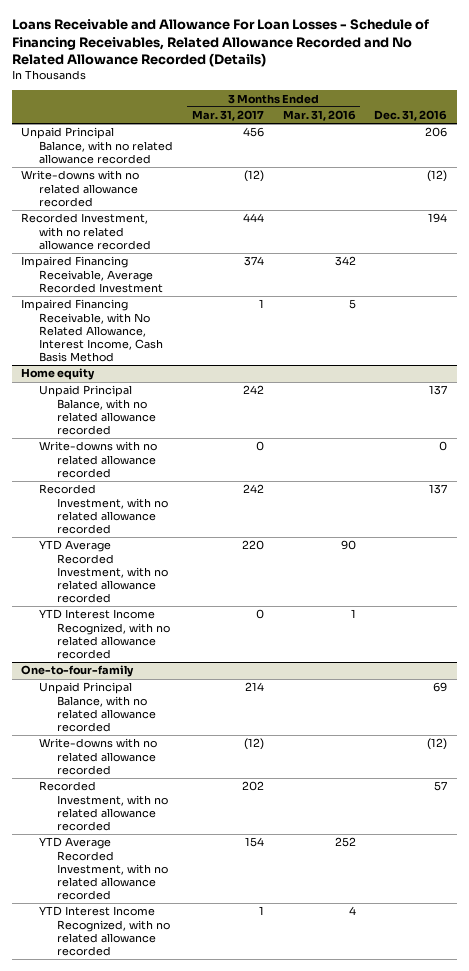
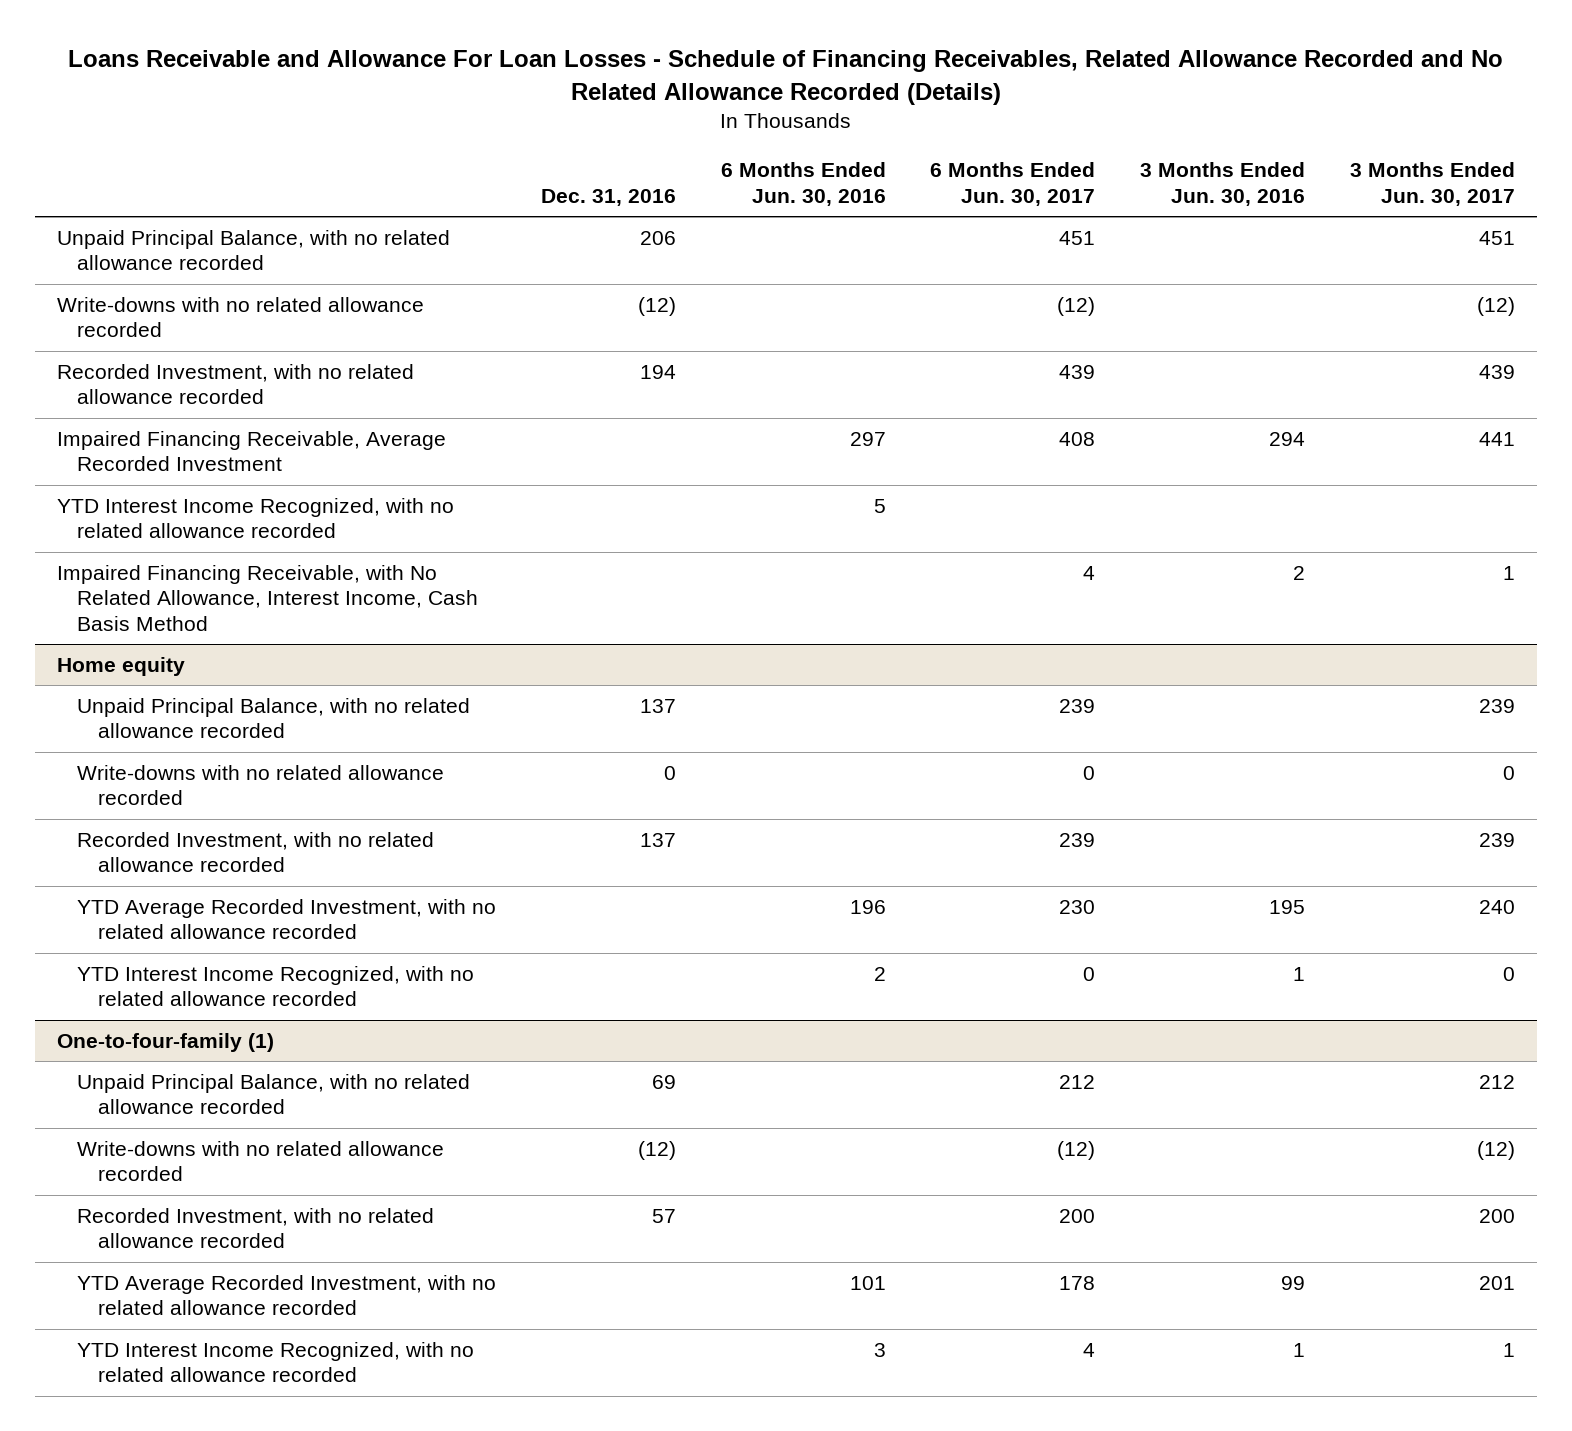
- | 3 Months Ended Mar. 31, 2017 | 3 Months Ended Mar. 31, 2016 | Dec. 31, 2016
+ | Dec. 31, 2016 | 6 Months Ended Jun. 30, 2016 | 6 Months Ended Jun. 30, 2017 | 3 Months Ended Jun. 30, 2016 | 3 Months Ended Jun. 30, 2017
+ YTD Interest Income Recognized, with no related allowance recorded | | 5 | | |
- One-to-four-family
+ One-to-four-family (1)

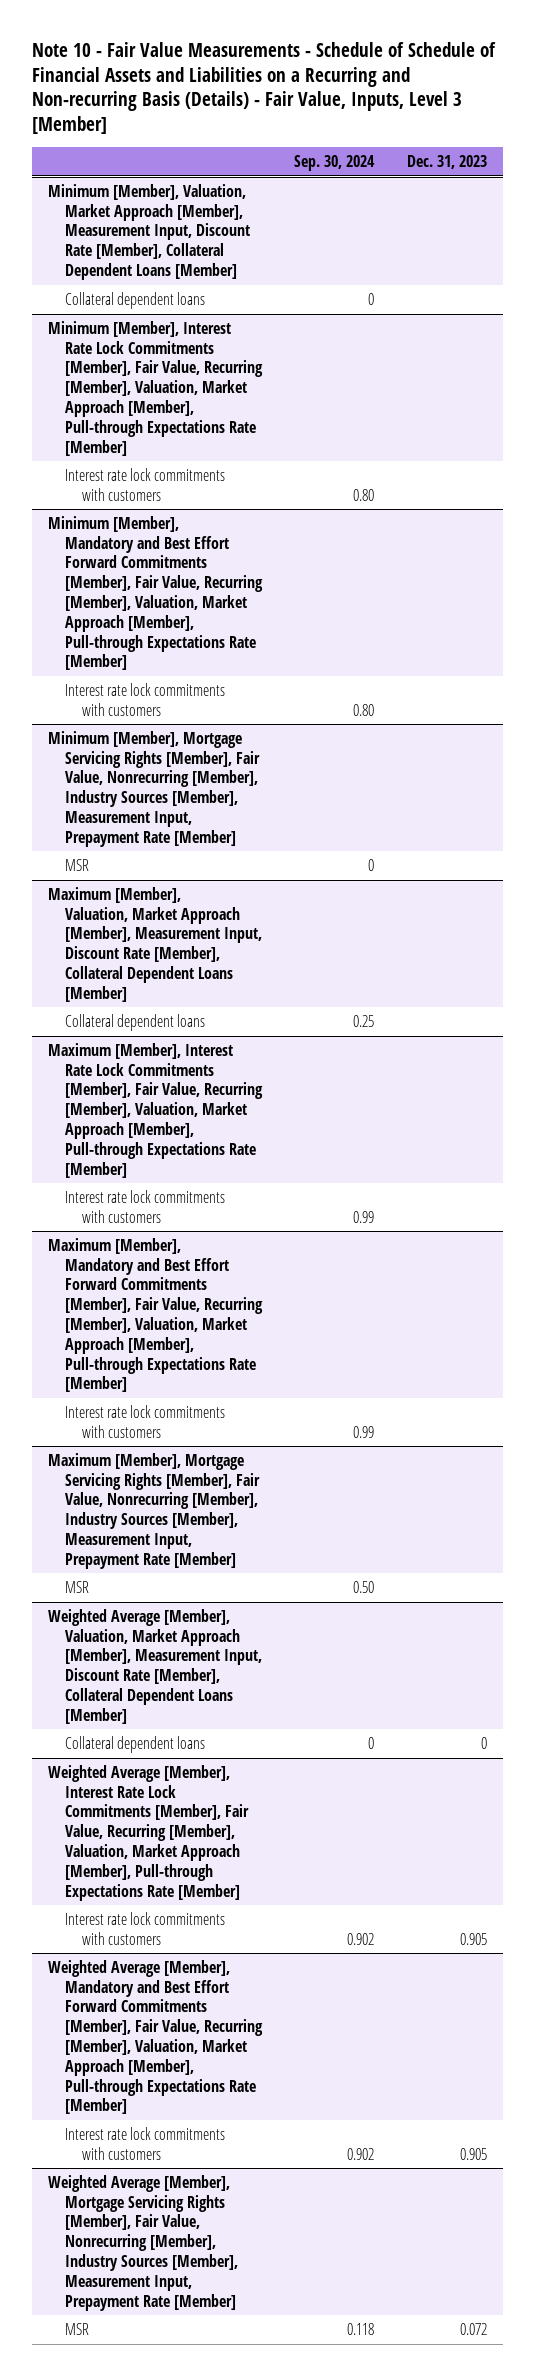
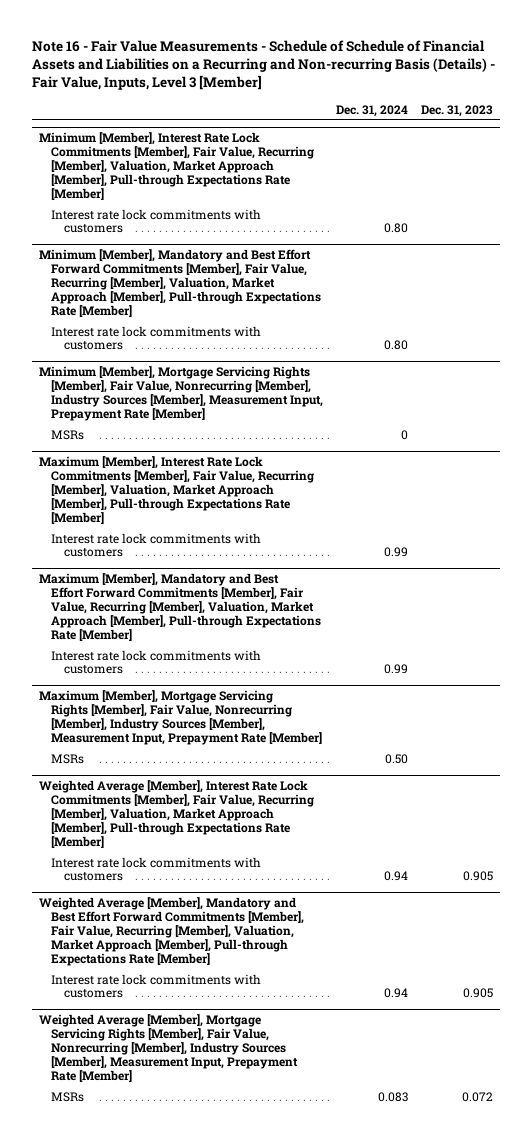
- Note 10 - Fair Value Measurements - Schedule of Schedule of Financial Assets and Liabilities on a Recurring and Non-recurring Basis (Details) - Fair Value, Inputs, Level 3 [Member]
+ Note 16 - Fair Value Measurements - Schedule of Schedule of Financial Assets and Liabilities on a Recurring and Non-recurring Basis (Details) - Fair Value, Inputs, Level 3 [Member]
- | Sep. 30, 2024 | Dec. 31, 2023
+ | Dec. 31, 2024 | Dec. 31, 2023
- Minimum [Member], Valuation, Market Approach [Member], Measurement Input, Discount Rate [Member], Collateral Dependent Loans [Member]
- Collateral dependent loans | 0 |
@ Minimum [Member], Mortgage Servicing Rights [Member], Fair Value, Nonrecurring [Member], Industry Sources [Member], Measurement Input, Prepayment Rate [Member]
- MSR | 0 |
- Maximum [Member], Valuation, Market Approach [Member], Measurement Input, Discount Rate [Member], Collateral Dependent Loans [Member]
- Collateral dependent loans | 0.25 |
@ Minimum [Member], Mortgage Servicing Rights [Member], Fair Value, Nonrecurring [Member], Industry Sources [Member], Measurement Input, Prepayment Rate [Member]
+ MSRs | 0 |
@ Maximum [Member], Mortgage Servicing Rights [Member], Fair Value, Nonrecurring [Member], Industry Sources [Member], Measurement Input, Prepayment Rate [Member]
- MSR | 0.50 |
- Weighted Average [Member], Valuation, Market Approach [Member], Measurement Input, Discount Rate [Member], Collateral Dependent Loans [Member]
- Collateral dependent loans | 0 | 0
@ Maximum [Member], Mortgage Servicing Rights [Member], Fair Value, Nonrecurring [Member], Industry Sources [Member], Measurement Input, Prepayment Rate [Member]
+ MSRs | 0.50 |
@ Weighted Average [Member], Mortgage Servicing Rights [Member], Fair Value, Nonrecurring [Member], Industry Sources [Member], Measurement Input, Prepayment Rate [Member]
- MSR | 0.118 | 0.072
+ MSRs | 0.083 | 0.072

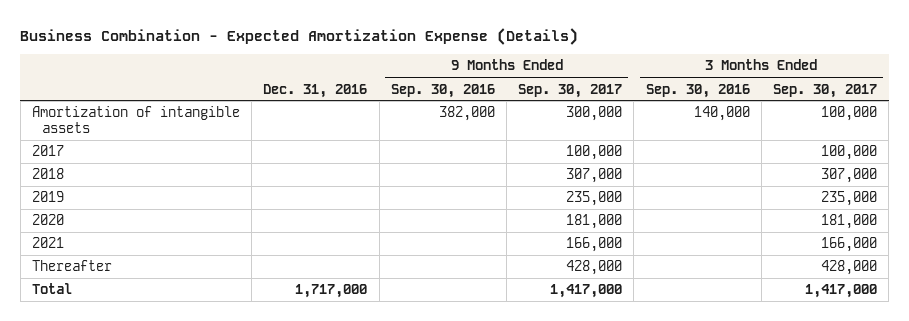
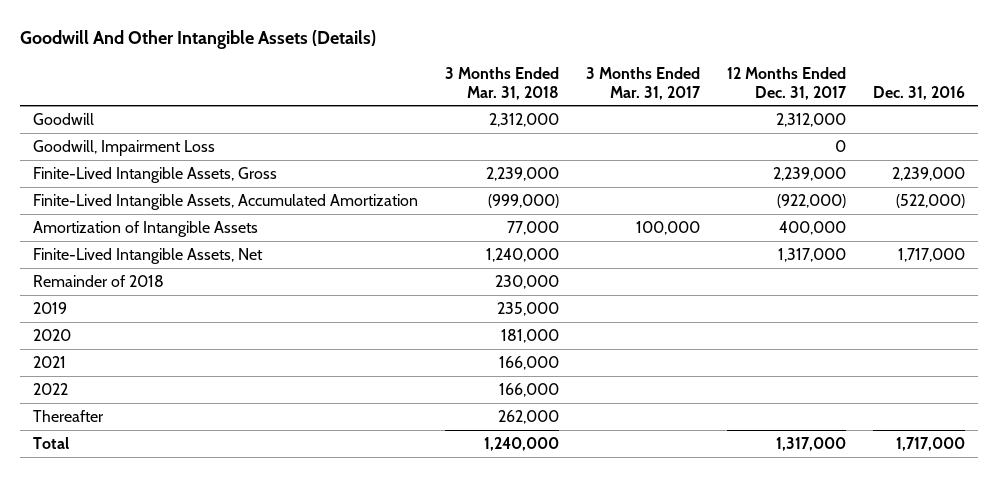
- Business Combination - Expected Amortization Expense (Details)
+ Goodwill And Other Intangible Assets (Details)
- | Dec. 31, 2016 | 9 Months Ended Sep. 30, 2016 | 9 Months Ended Sep. 30, 2017 | 3 Months Ended Sep. 30, 2016 | 3 Months Ended Sep. 30, 2017
+ | 3 Months Ended Mar. 31, 2018 | 3 Months Ended Mar. 31, 2017 | 12 Months Ended Dec. 31, 2017 | Dec. 31, 2016
- Amortization of intangible assets | | 382,000 | 300,000 | 140,000 | 100,000
- 2017 | | | 100,000 | | 100,000
- 2018 | | | 307,000 | | 307,000
+ Goodwill | 2,312,000 | | 2,312,000 |
+ Goodwill, Impairment Loss | | | 0 |
+ Finite-Lived Intangible Assets, Gross | 2,239,000 | | 2,239,000 | 2,239,000
+ Finite-Lived Intangible Assets, Accumulated Amortization | (999,000) | | (922,000) | (522,000)
+ Amortization of Intangible Assets | 77,000 | 100,000 | 400,000 |
+ Finite-Lived Intangible Assets, Net | 1,240,000 | | 1,317,000 | 1,717,000
+ Remainder of 2018 | 230,000 | | |
+ 2022 | 166,000 | | |

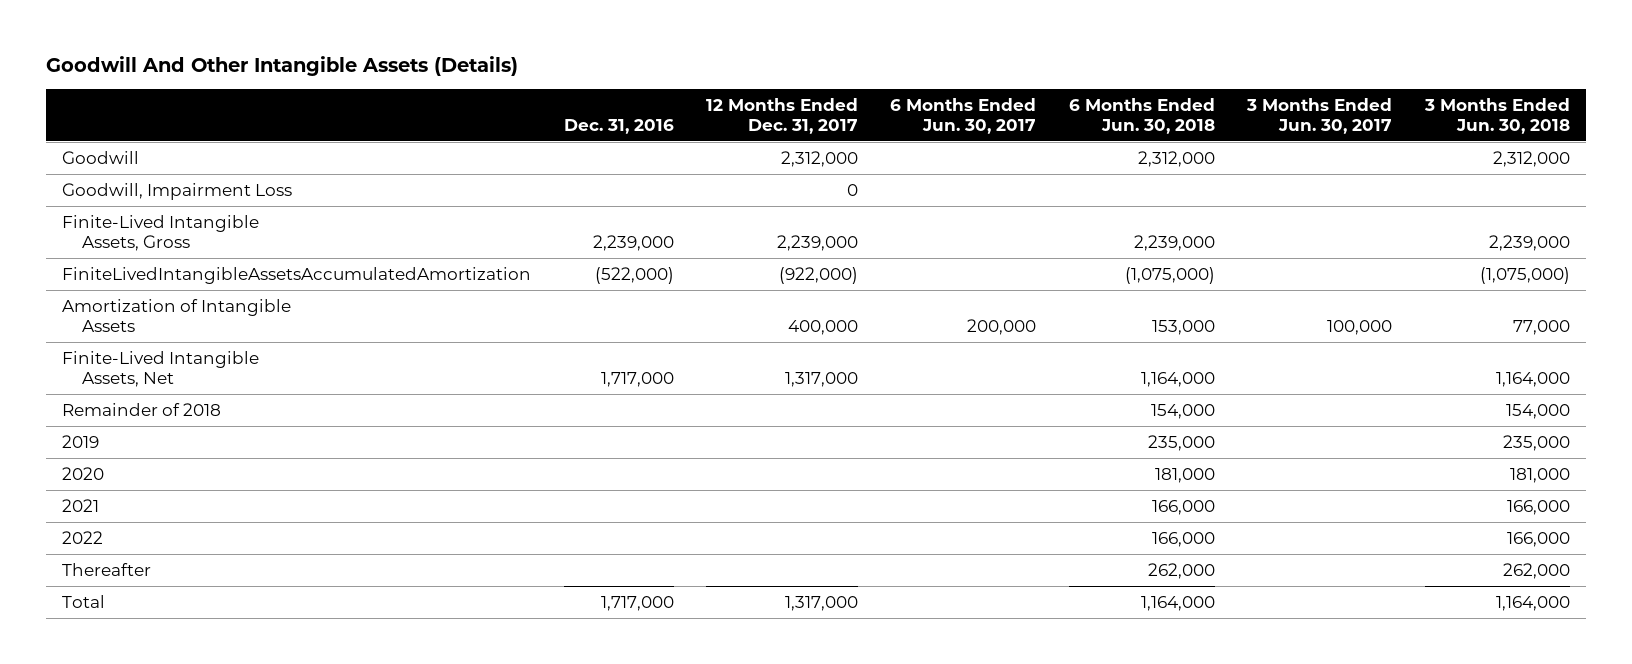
- | 3 Months Ended Mar. 31, 2018 | 3 Months Ended Mar. 31, 2017 | 12 Months Ended Dec. 31, 2017 | Dec. 31, 2016
+ | Dec. 31, 2016 | 12 Months Ended Dec. 31, 2017 | 6 Months Ended Jun. 30, 2017 | 6 Months Ended Jun. 30, 2018 | 3 Months Ended Jun. 30, 2017 | 3 Months Ended Jun. 30, 2018
- Finite-Lived Intangible Assets, Accumulated Amortization | (999,000) | | (922,000) | (522,000)
+ FiniteLivedIntangibleAssetsAccumulatedAmortization | (522,000) | (922,000) | | (1,075,000) | | (1,075,000)

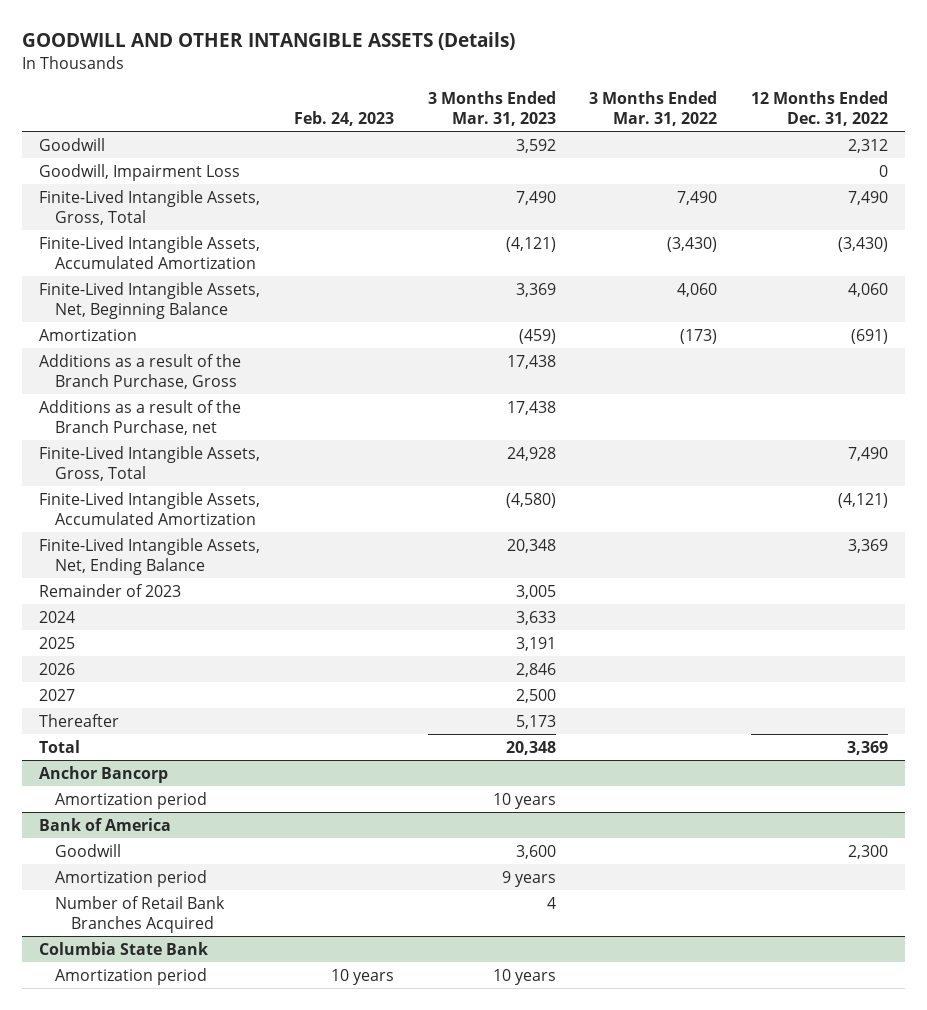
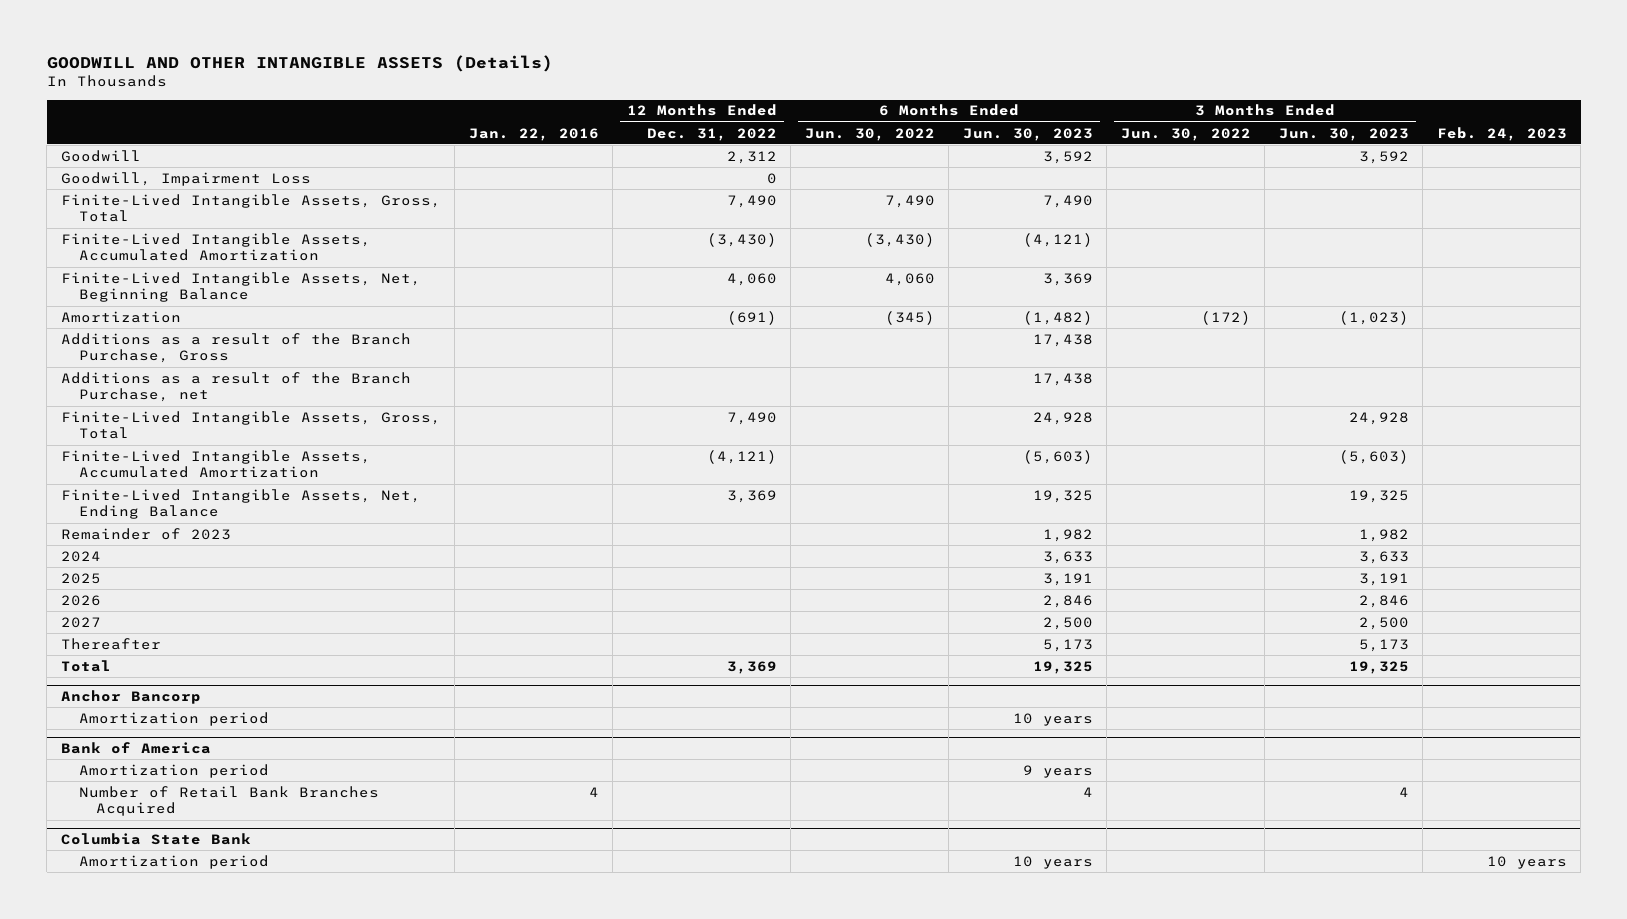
- | Feb. 24, 2023 | 3 Months Ended Mar. 31, 2023 | 3 Months Ended Mar. 31, 2022 | 12 Months Ended Dec. 31, 2022
+ | Jan. 22, 2016 | 12 Months Ended Dec. 31, 2022 | 6 Months Ended Jun. 30, 2022 | 6 Months Ended Jun. 30, 2023 | 3 Months Ended Jun. 30, 2022 | 3 Months Ended Jun. 30, 2023 | Feb. 24, 2023
@ Bank of America
- Goodwill | | 3,600 | | 2,300

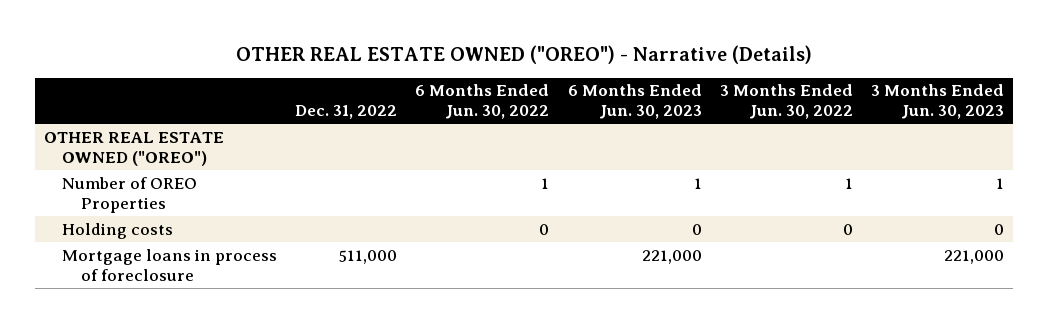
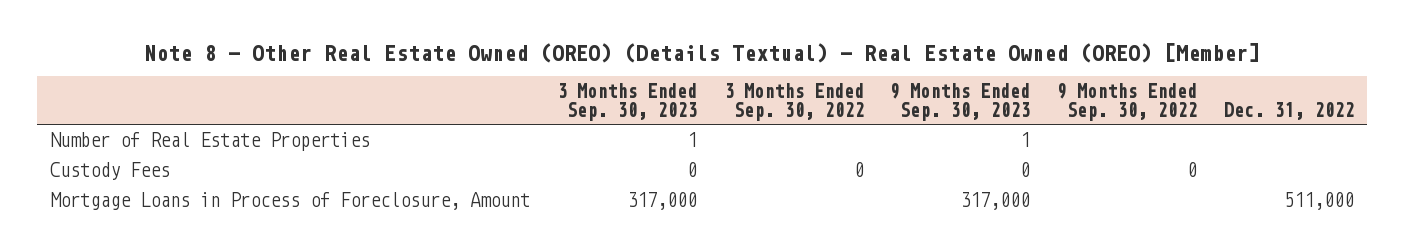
- OTHER REAL ESTATE OWNED ("OREO") - Narrative (Details)
+ Note 8 - Other Real Estate Owned (OREO) (Details Textual) - Real Estate Owned (OREO) [Member]
- | Dec. 31, 2022 | 6 Months Ended Jun. 30, 2022 | 6 Months Ended Jun. 30, 2023 | 3 Months Ended Jun. 30, 2022 | 3 Months Ended Jun. 30, 2023
+ | 3 Months Ended Sep. 30, 2023 | 3 Months Ended Sep. 30, 2022 | 9 Months Ended Sep. 30, 2023 | 9 Months Ended Sep. 30, 2022 | Dec. 31, 2022
- OTHER REAL ESTATE OWNED ("OREO")
- Number of OREO Properties | | 1 | 1 | 1 | 1
- Holding costs | | 0 | 0 | 0 | 0
- Mortgage loans in process of foreclosure | 511,000 | | 221,000 | | 221,000
+ Number of Real Estate Properties | 1 | | 1 | |
+ Custody Fees | 0 | 0 | 0 | 0 |
+ Mortgage Loans in Process of Foreclosure, Amount | 317,000 | | 317,000 | | 511,000

